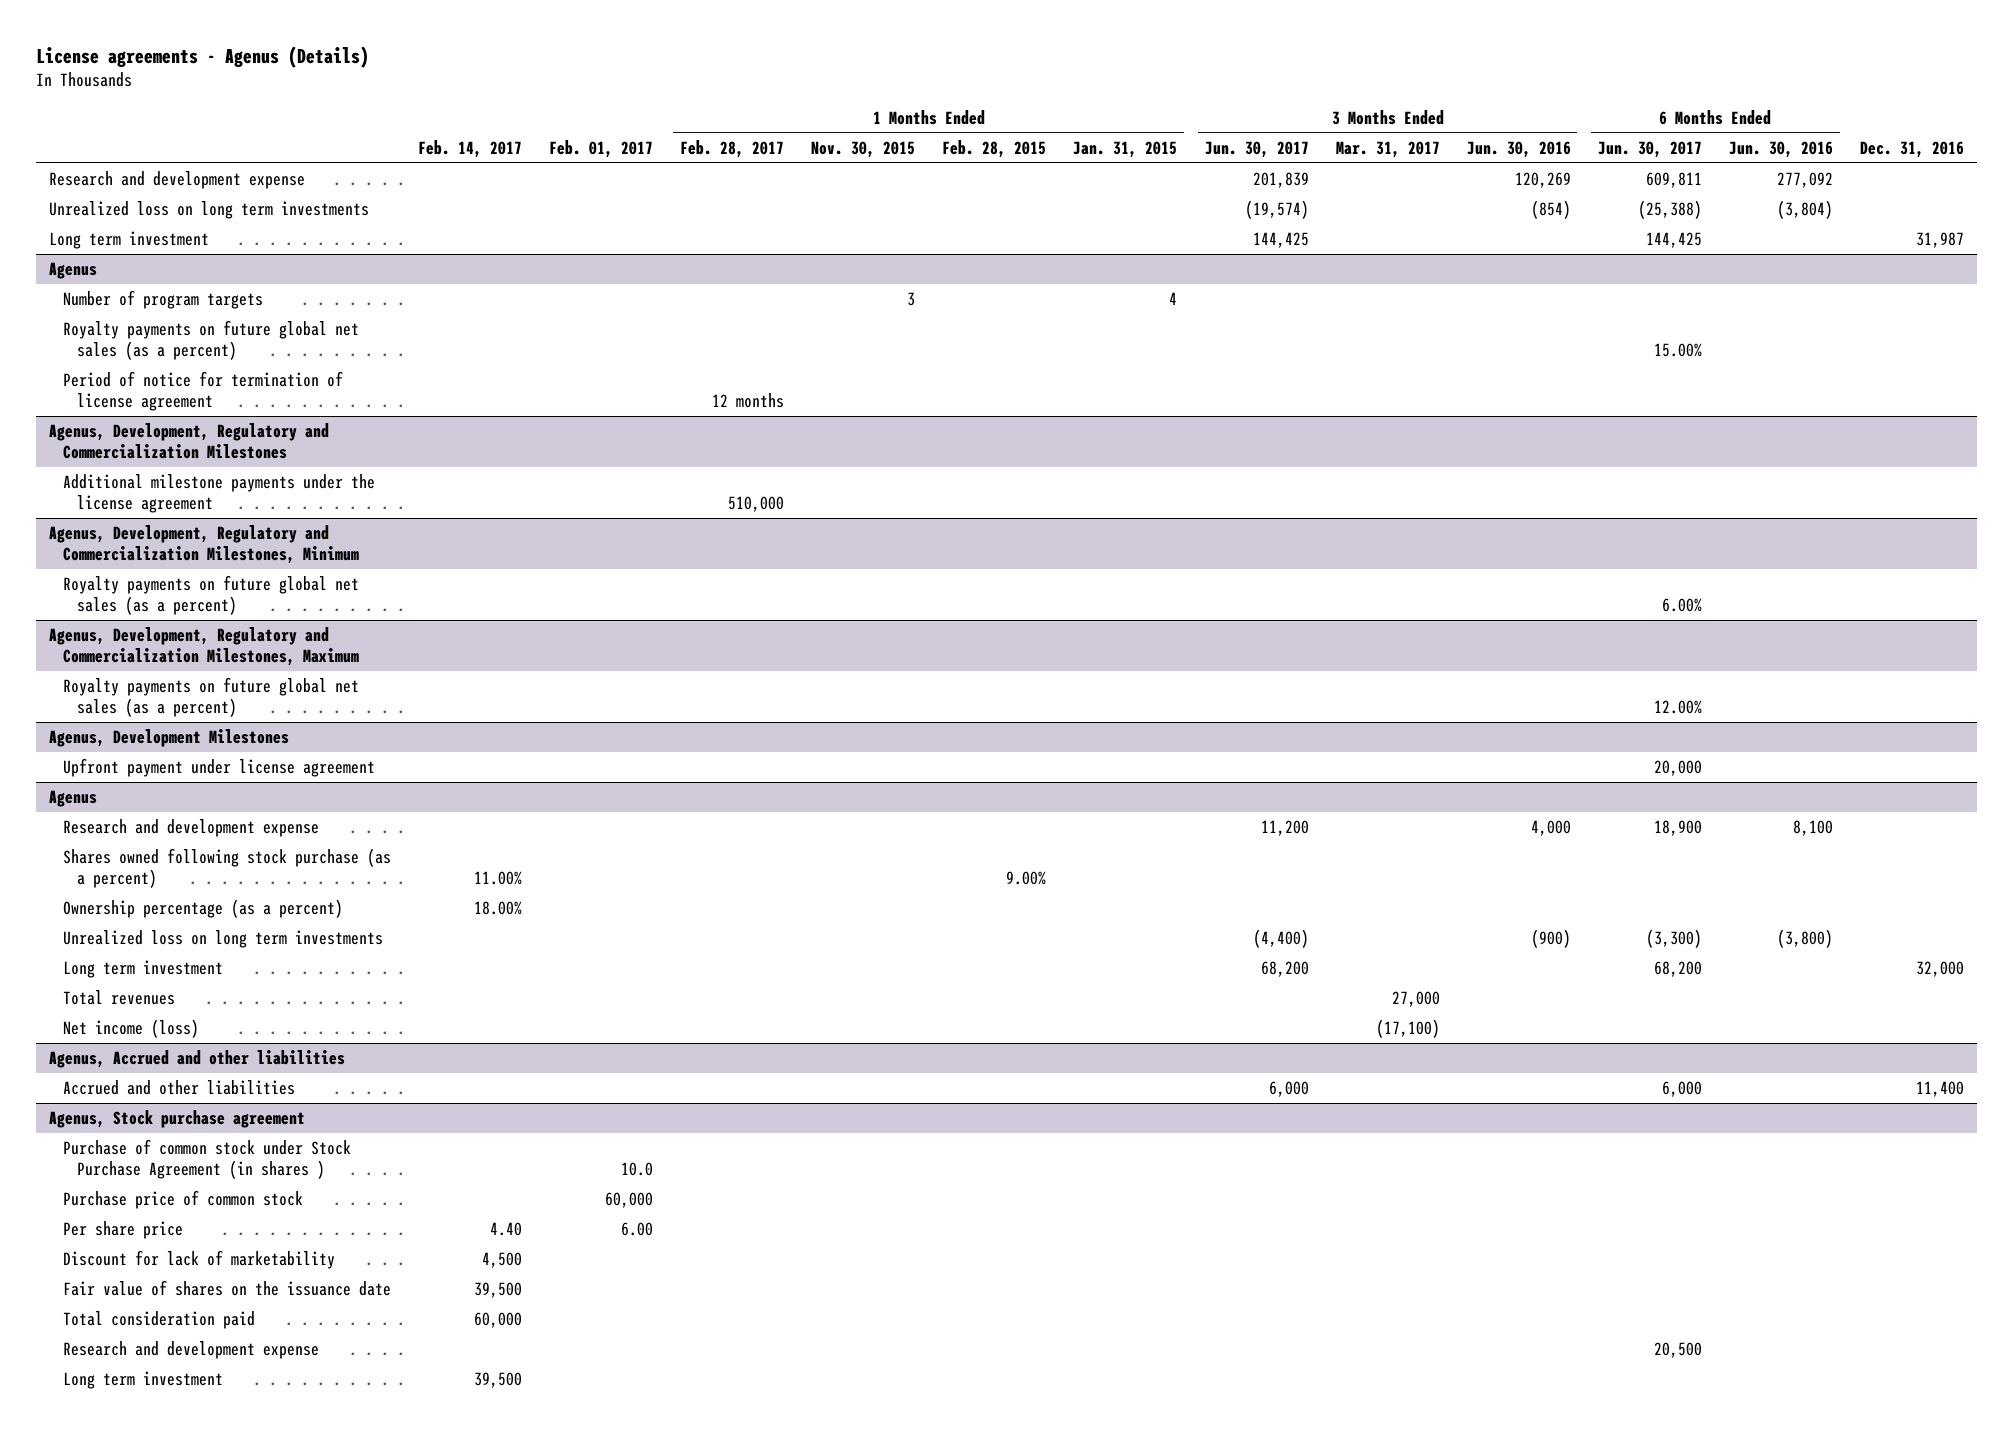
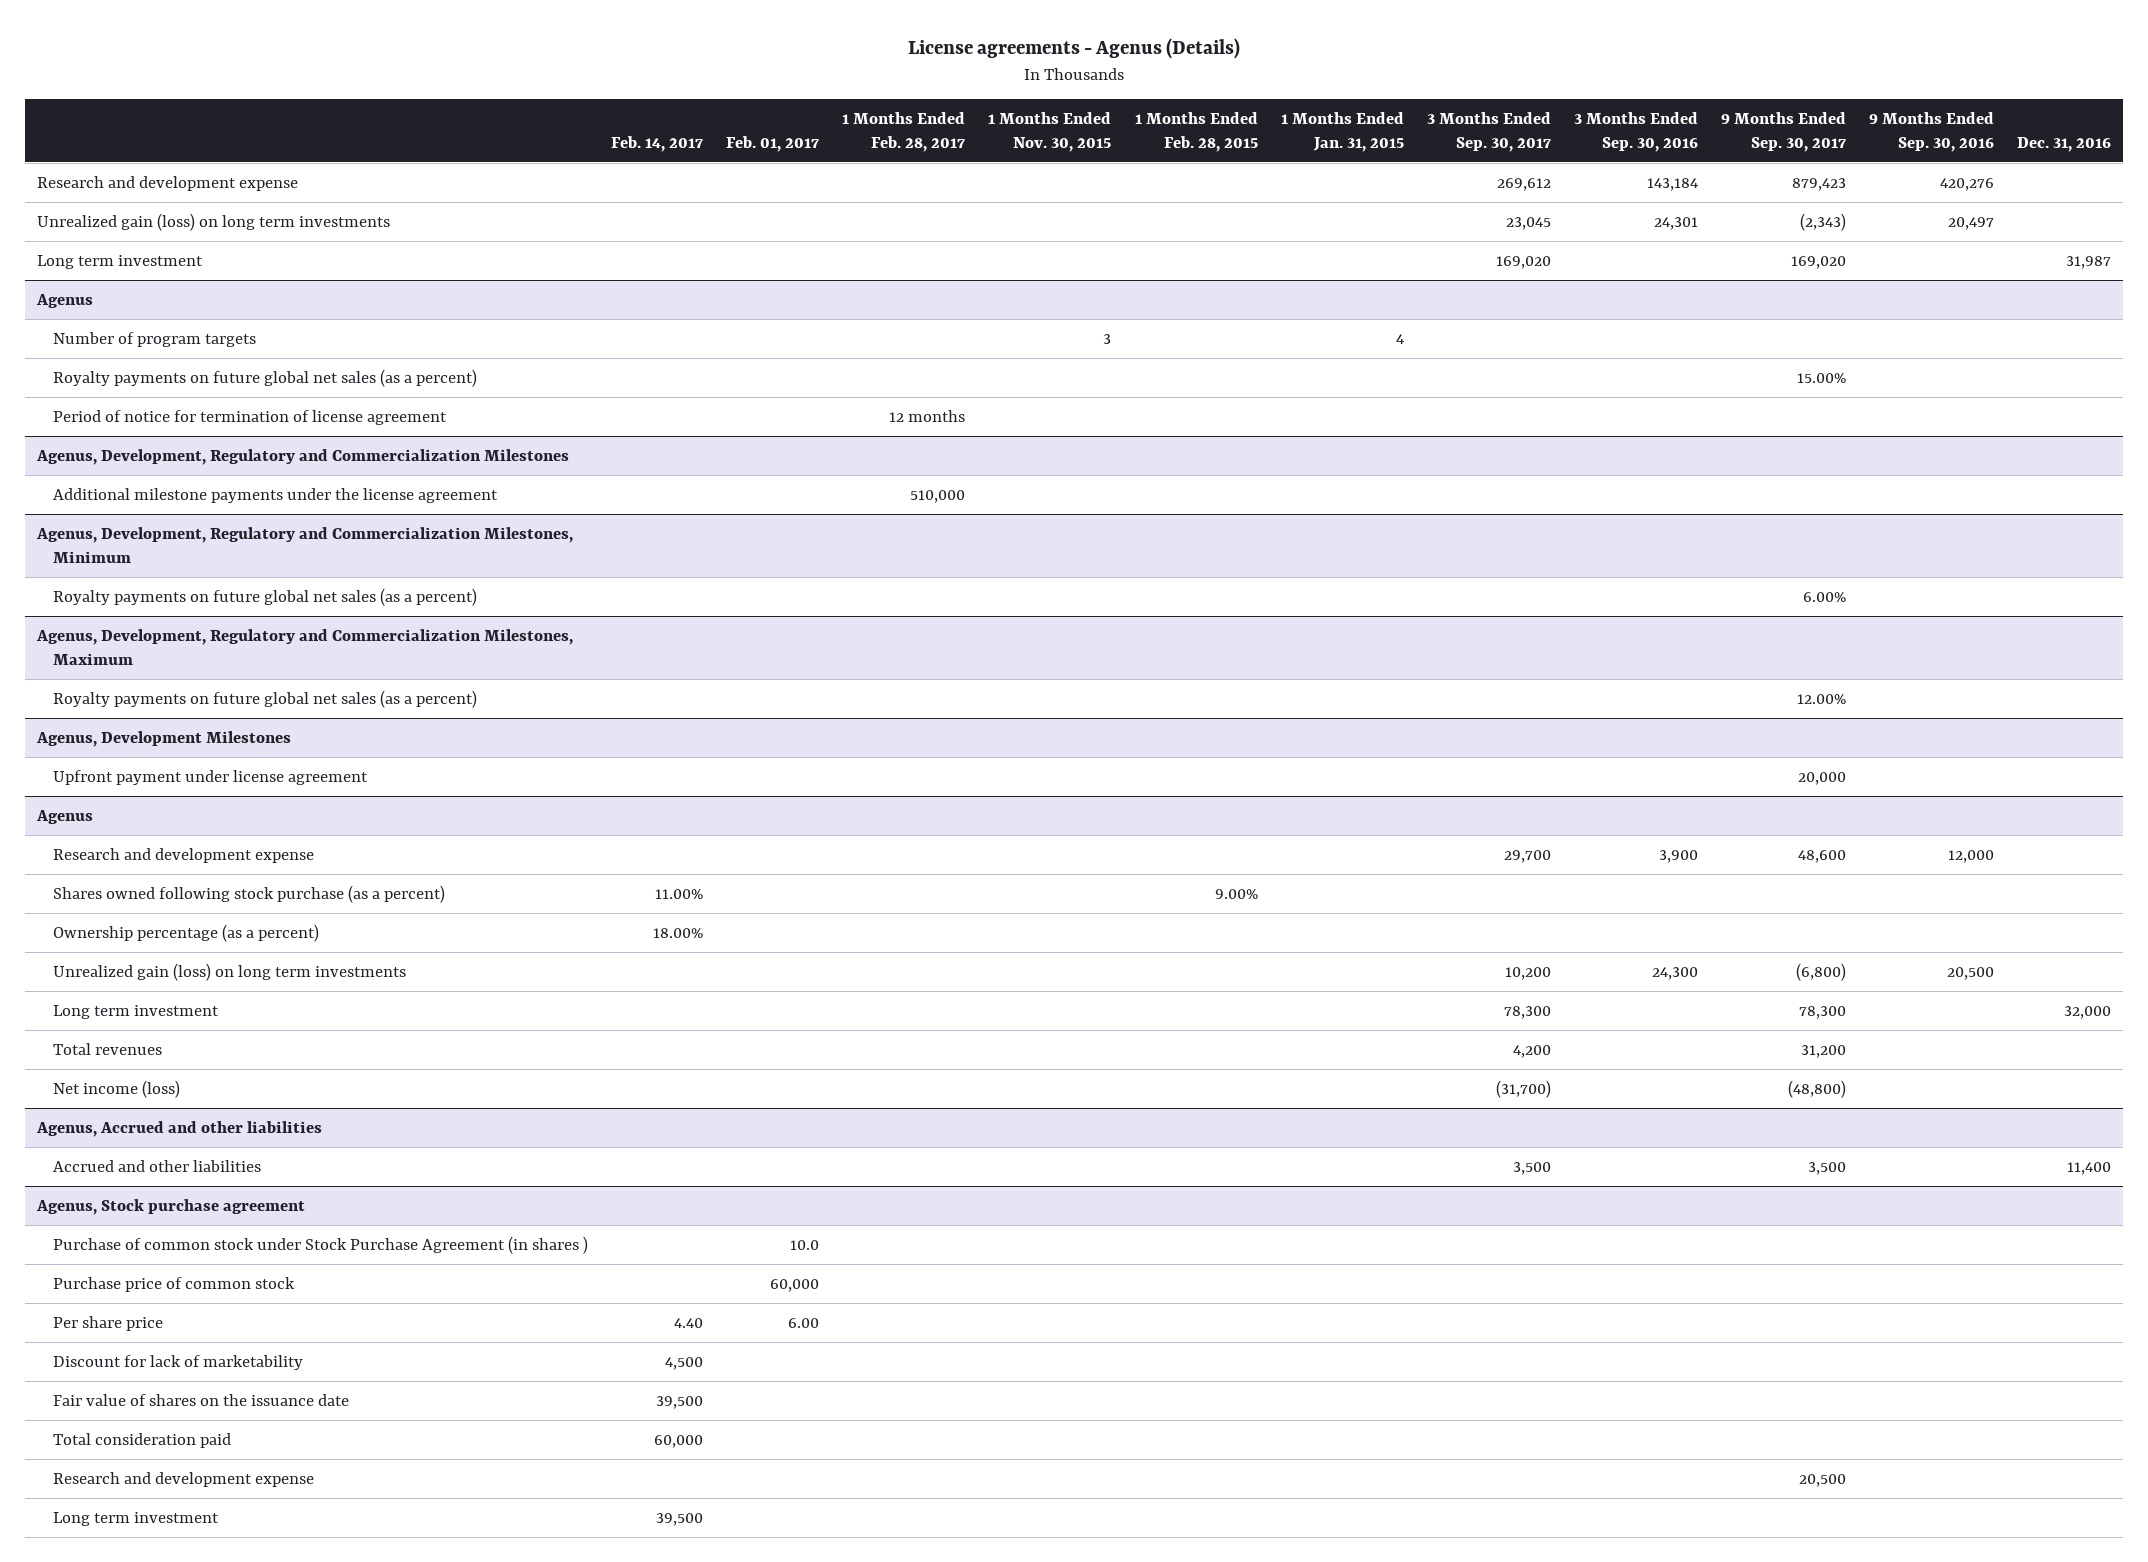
- | Feb. 14, 2017 | Feb. 01, 2017 | 1 Months Ended Feb. 28, 2017 | 1 Months Ended Nov. 30, 2015 | 1 Months Ended Feb. 28, 2015 | 1 Months Ended Jan. 31, 2015 | 3 Months Ended Jun. 30, 2017 | 3 Months Ended Mar. 31, 2017 | 3 Months Ended Jun. 30, 2016 | 6 Months Ended Jun. 30, 2017 | 6 Months Ended Jun. 30, 2016 | Dec. 31, 2016
+ | Feb. 14, 2017 | Feb. 01, 2017 | 1 Months Ended Feb. 28, 2017 | 1 Months Ended Nov. 30, 2015 | 1 Months Ended Feb. 28, 2015 | 1 Months Ended Jan. 31, 2015 | 3 Months Ended Sep. 30, 2017 | 3 Months Ended Sep. 30, 2016 | 9 Months Ended Sep. 30, 2017 | 9 Months Ended Sep. 30, 2016 | Dec. 31, 2016
- Unrealized loss on long term investments | | | | | | | (19,574) | | (854) | (25,388) | (3,804) |
+ Unrealized gain (loss) on long term investments | | | | | | | 23,045 | 24,301 | (2,343) | 20,497 |
@ Agenus
- Unrealized loss on long term investments | | | | | | | (4,400) | | (900) | (3,300) | (3,800) |
+ Unrealized gain (loss) on long term investments | | | | | | | 10,200 | 24,300 | (6,800) | 20,500 |

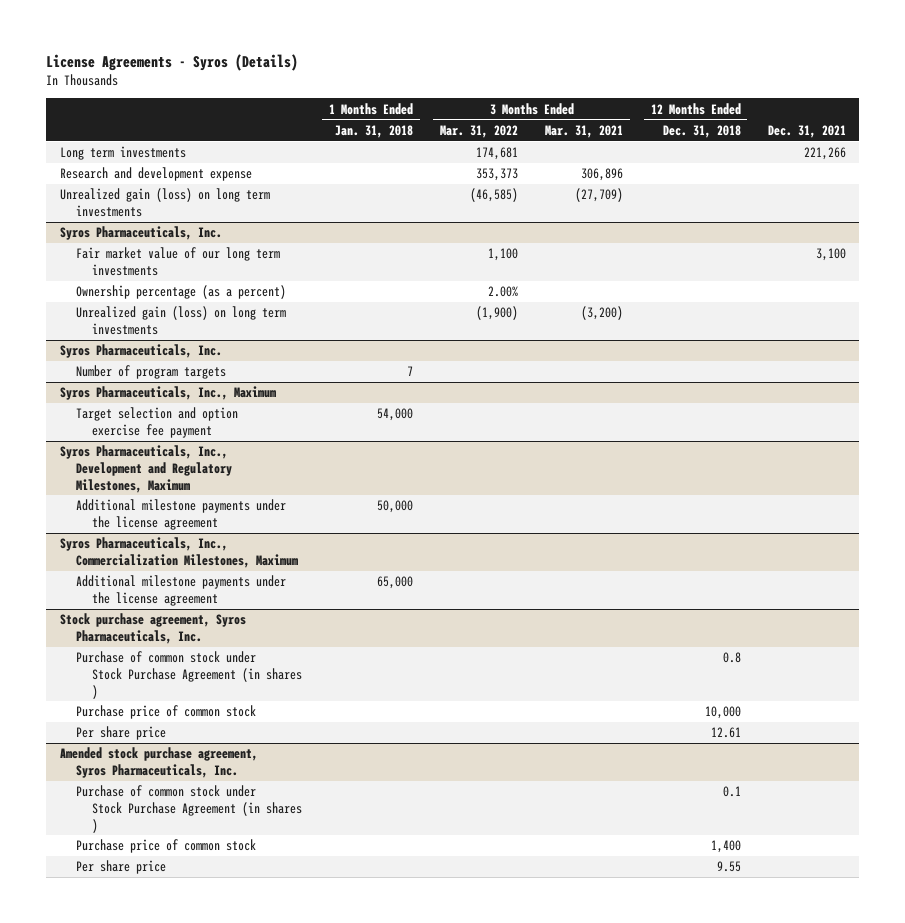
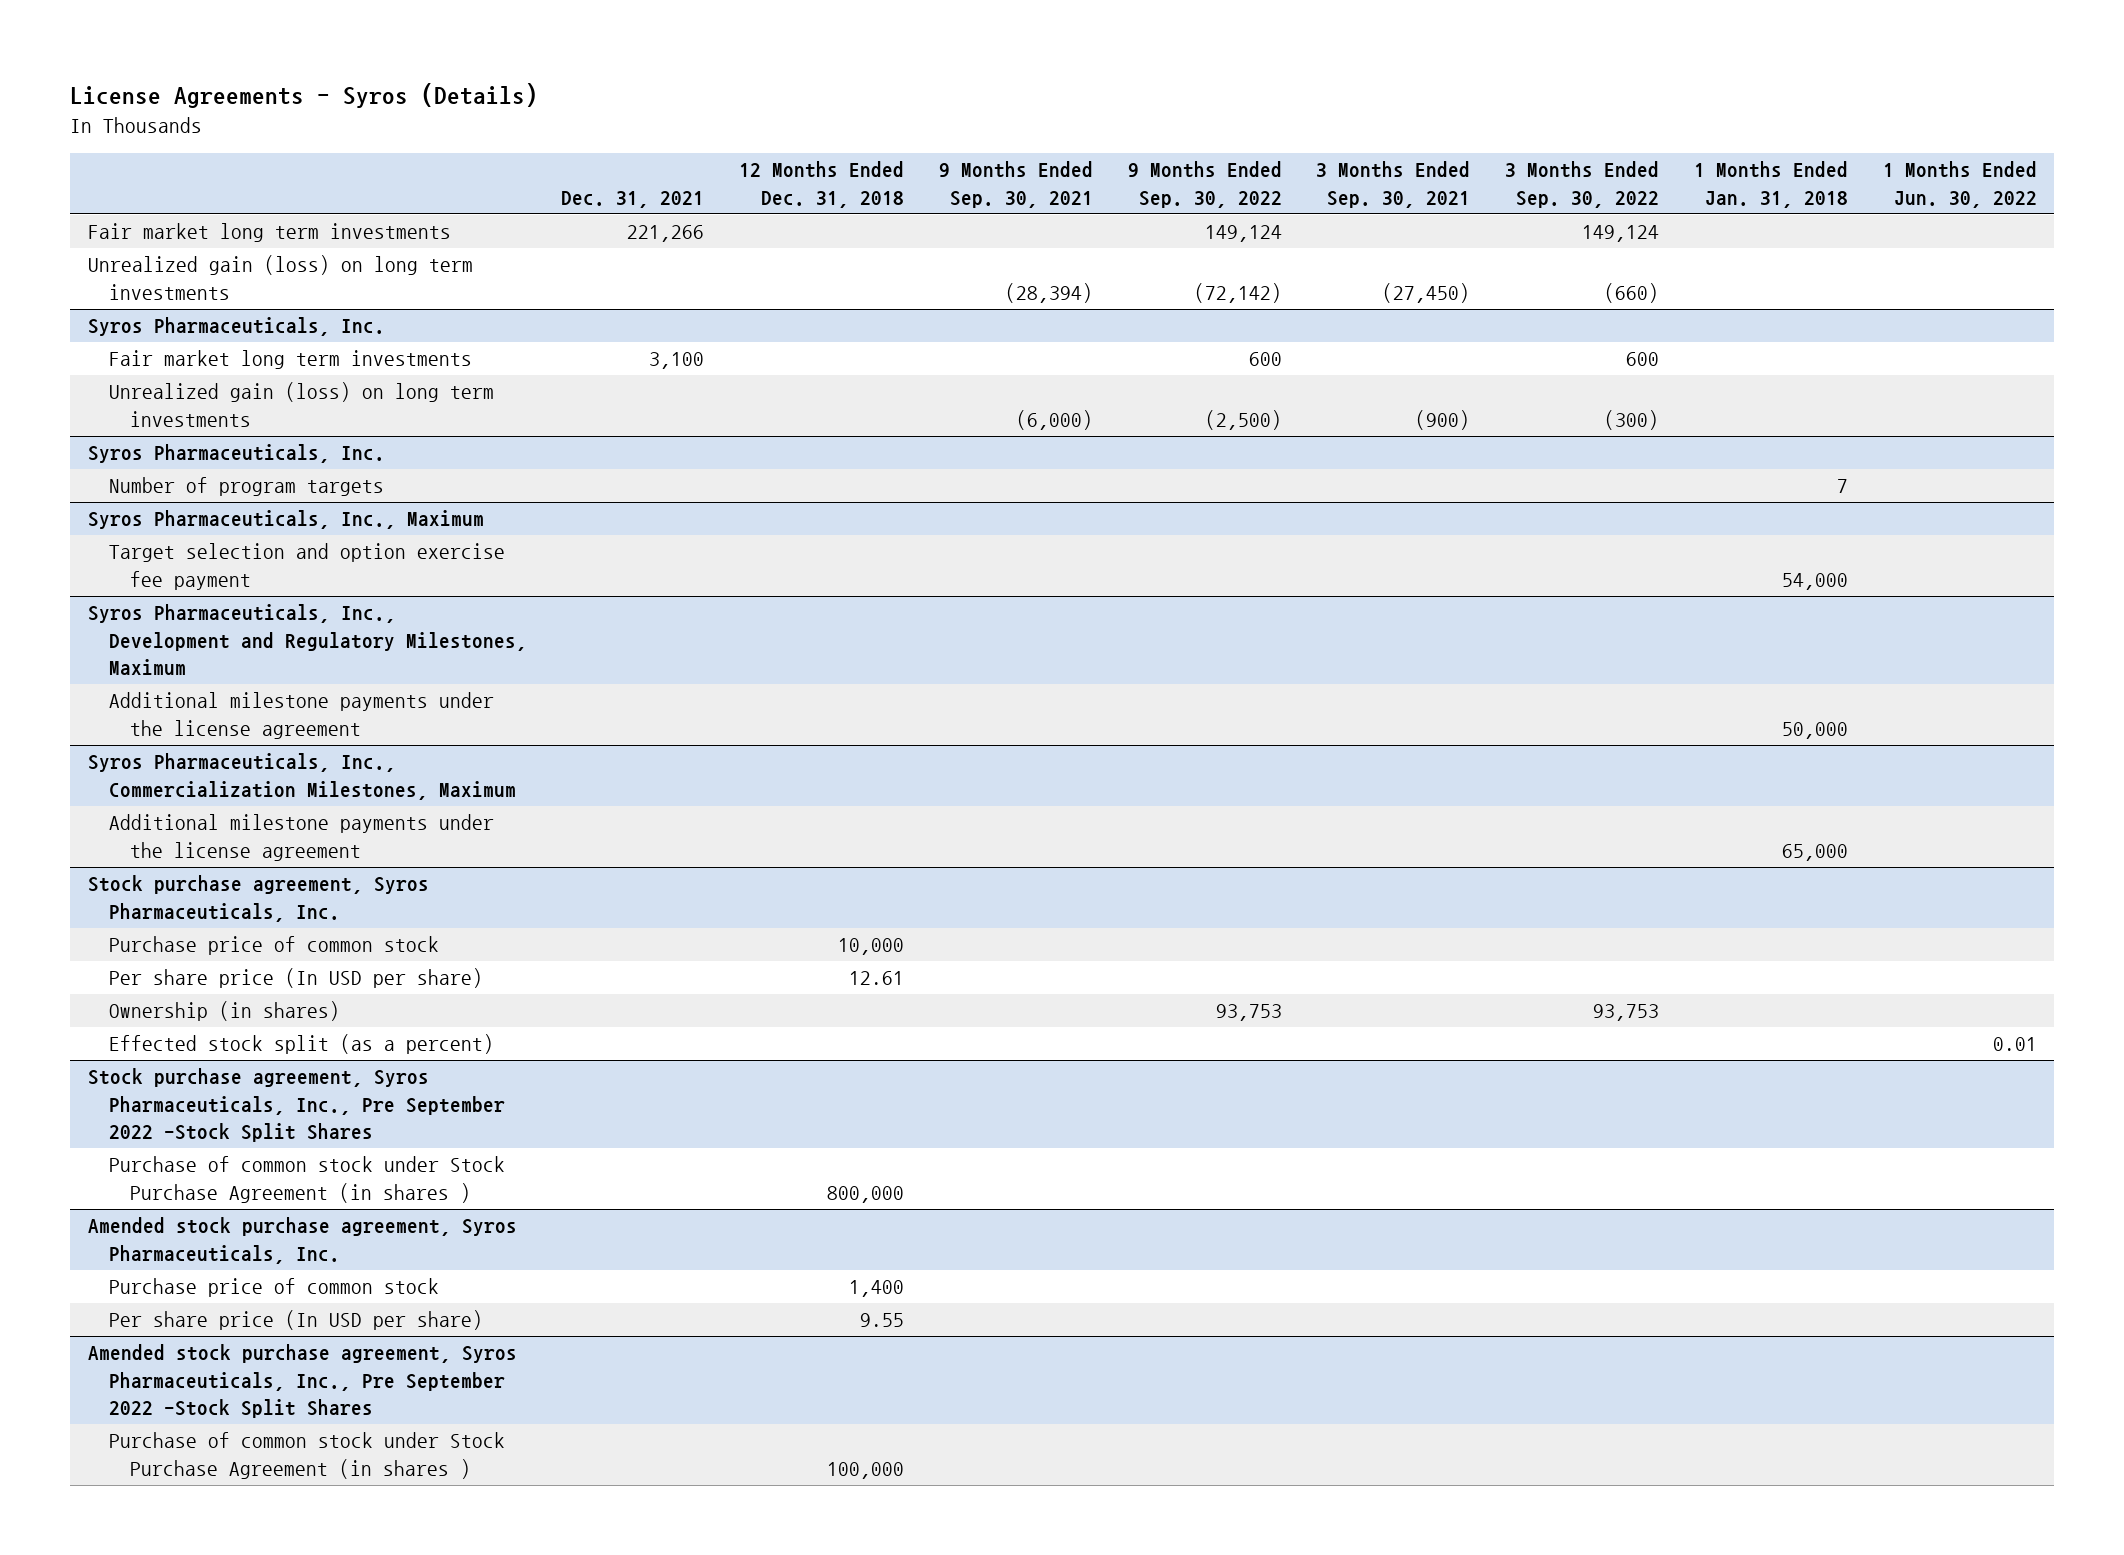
- | 1 Months Ended Jan. 31, 2018 | 3 Months Ended Mar. 31, 2022 | 3 Months Ended Mar. 31, 2021 | 12 Months Ended Dec. 31, 2018 | Dec. 31, 2021
+ | Dec. 31, 2021 | 12 Months Ended Dec. 31, 2018 | 9 Months Ended Sep. 30, 2021 | 9 Months Ended Sep. 30, 2022 | 3 Months Ended Sep. 30, 2021 | 3 Months Ended Sep. 30, 2022 | 1 Months Ended Jan. 31, 2018 | 1 Months Ended Jun. 30, 2022
- Long term investments | | 174,681 | | | 221,266
- Research and development expense | | 353,373 | 306,896 | |
+ Fair market long term investments | 221,266 | | | 149,124 | | 149,124 | |
@ Syros Pharmaceuticals, Inc.
- Fair market value of our long term investments | | 1,100 | | | 3,100
- Ownership percentage (as a percent) | | 2.00% | | |
+ Fair market long term investments | 3,100 | | | 600 | | 600 | |
@ Stock purchase agreement, Syros Pharmaceuticals, Inc.
- Purchase of common stock under Stock Purchase Agreement (in shares ) | | | | 0.8 |
- Per share price | | | | 12.61 |
+ Per share price (In USD per share) | | 12.61 | | | | | |
+ Ownership (in shares) | | | | 93,753 | | 93,753 | |
+ Effected stock split (as a percent) | | | | | | | | 0.01
+ Stock purchase agreement, Syros Pharmaceuticals, Inc., Pre September 2022 -Stock Split Shares
+ Purchase of common stock under Stock Purchase Agreement (in shares ) | | 800,000 | | | | | |
@ Amended stock purchase agreement, Syros Pharmaceuticals, Inc.
- Purchase of common stock under Stock Purchase Agreement (in shares ) | | | | 0.1 |
- Per share price | | | | 9.55 |
+ Per share price (In USD per share) | | 9.55 | | | | | |
+ Amended stock purchase agreement, Syros Pharmaceuticals, Inc., Pre September 2022 -Stock Split Shares
+ Purchase of common stock under Stock Purchase Agreement (in shares ) | | 100,000 | | | | | |

